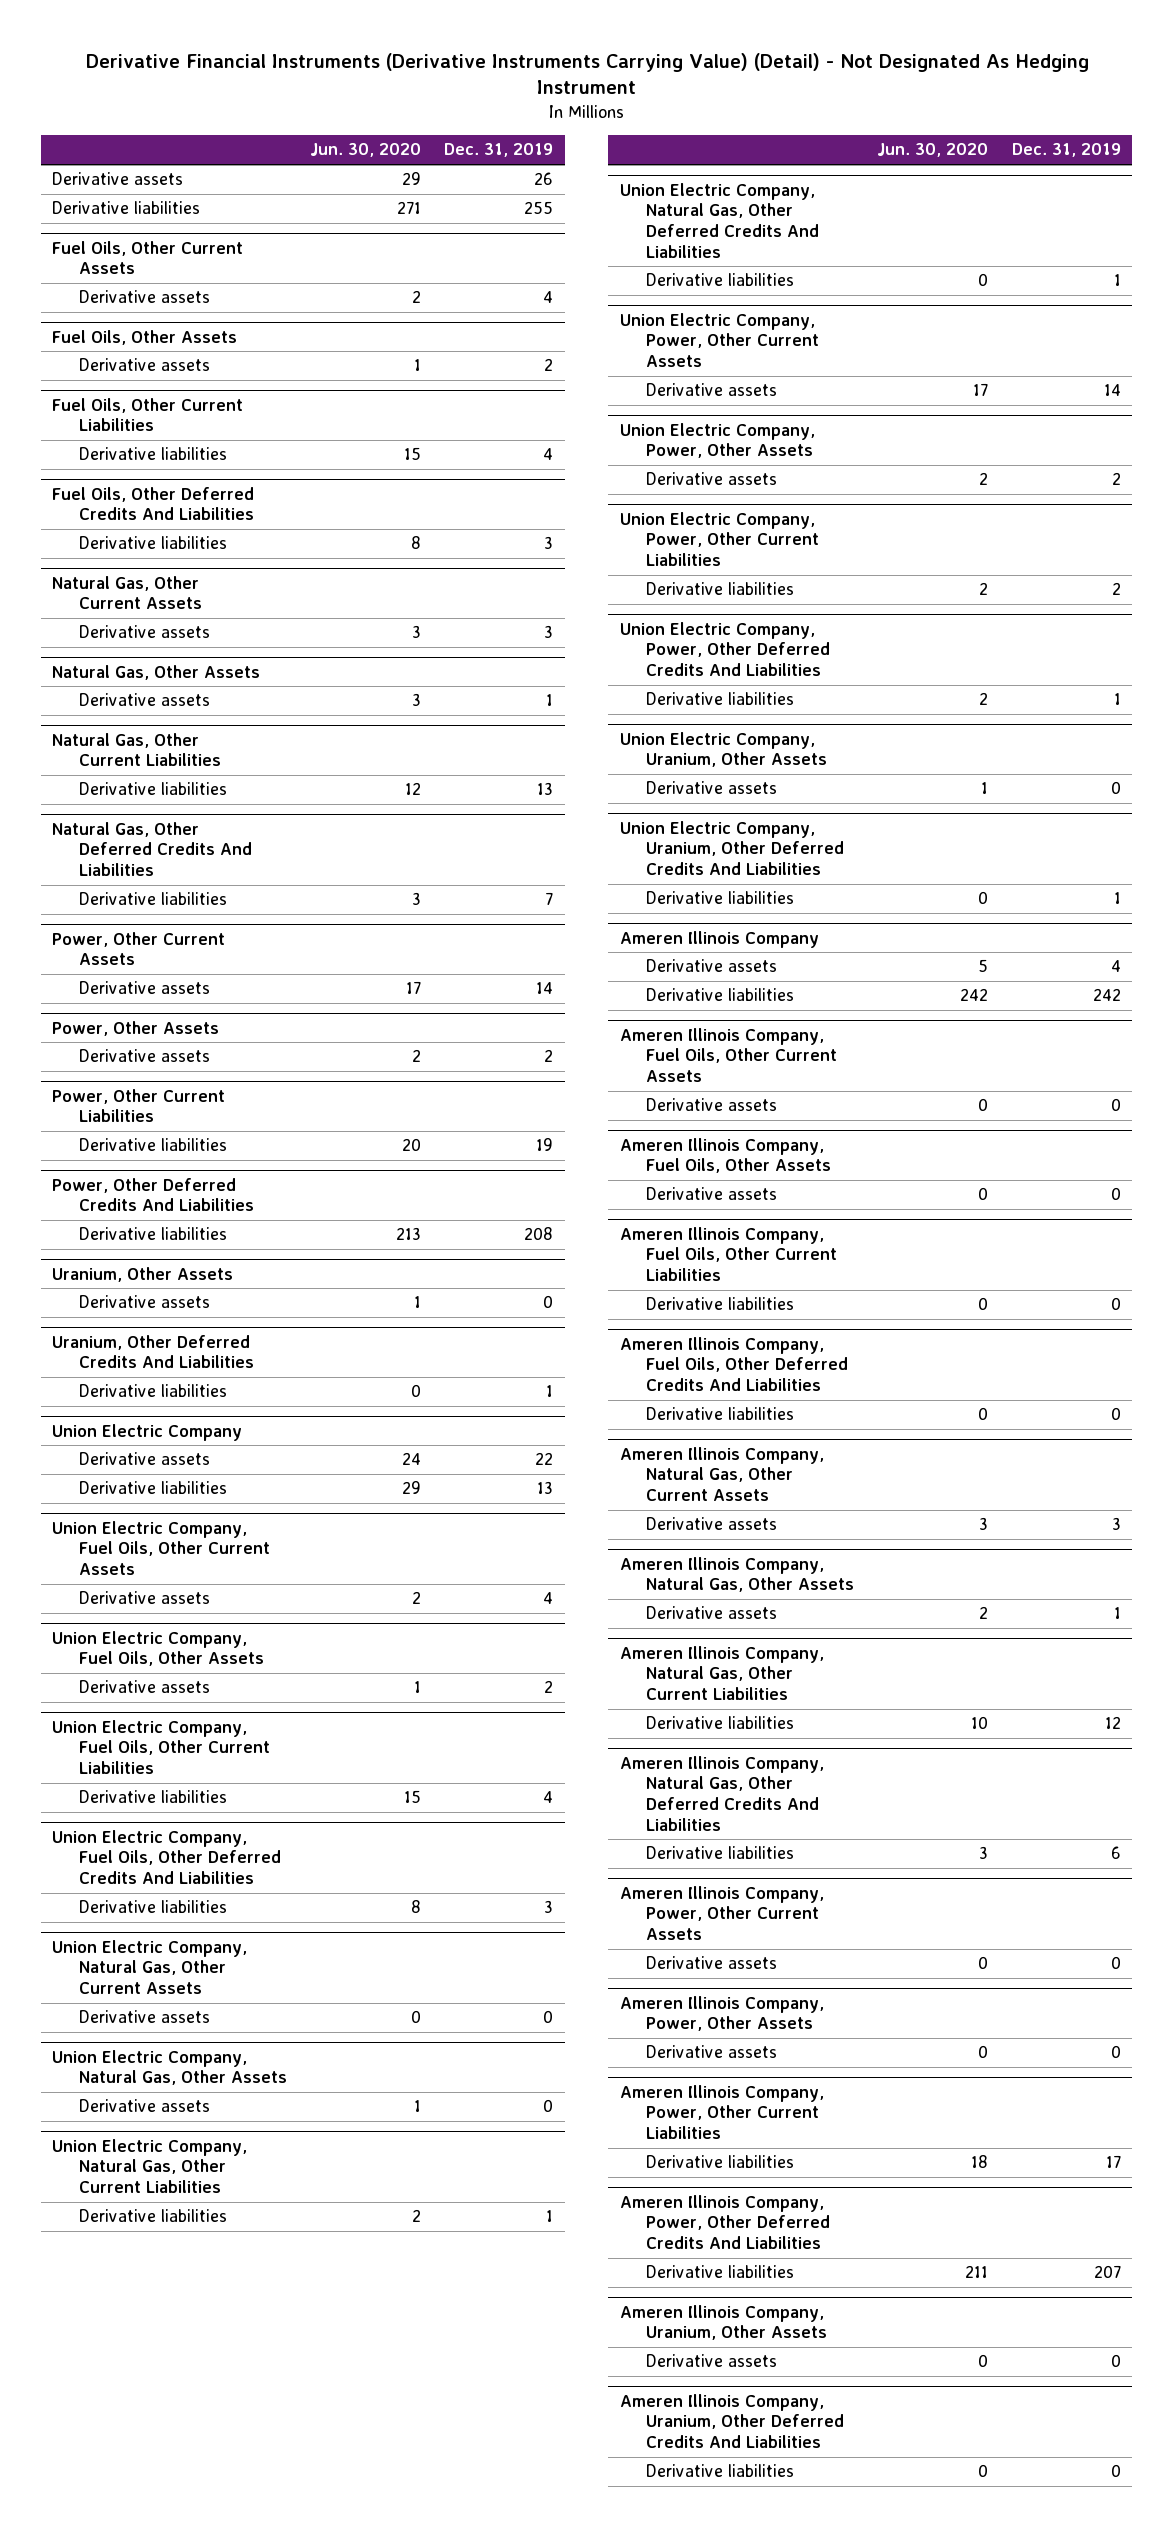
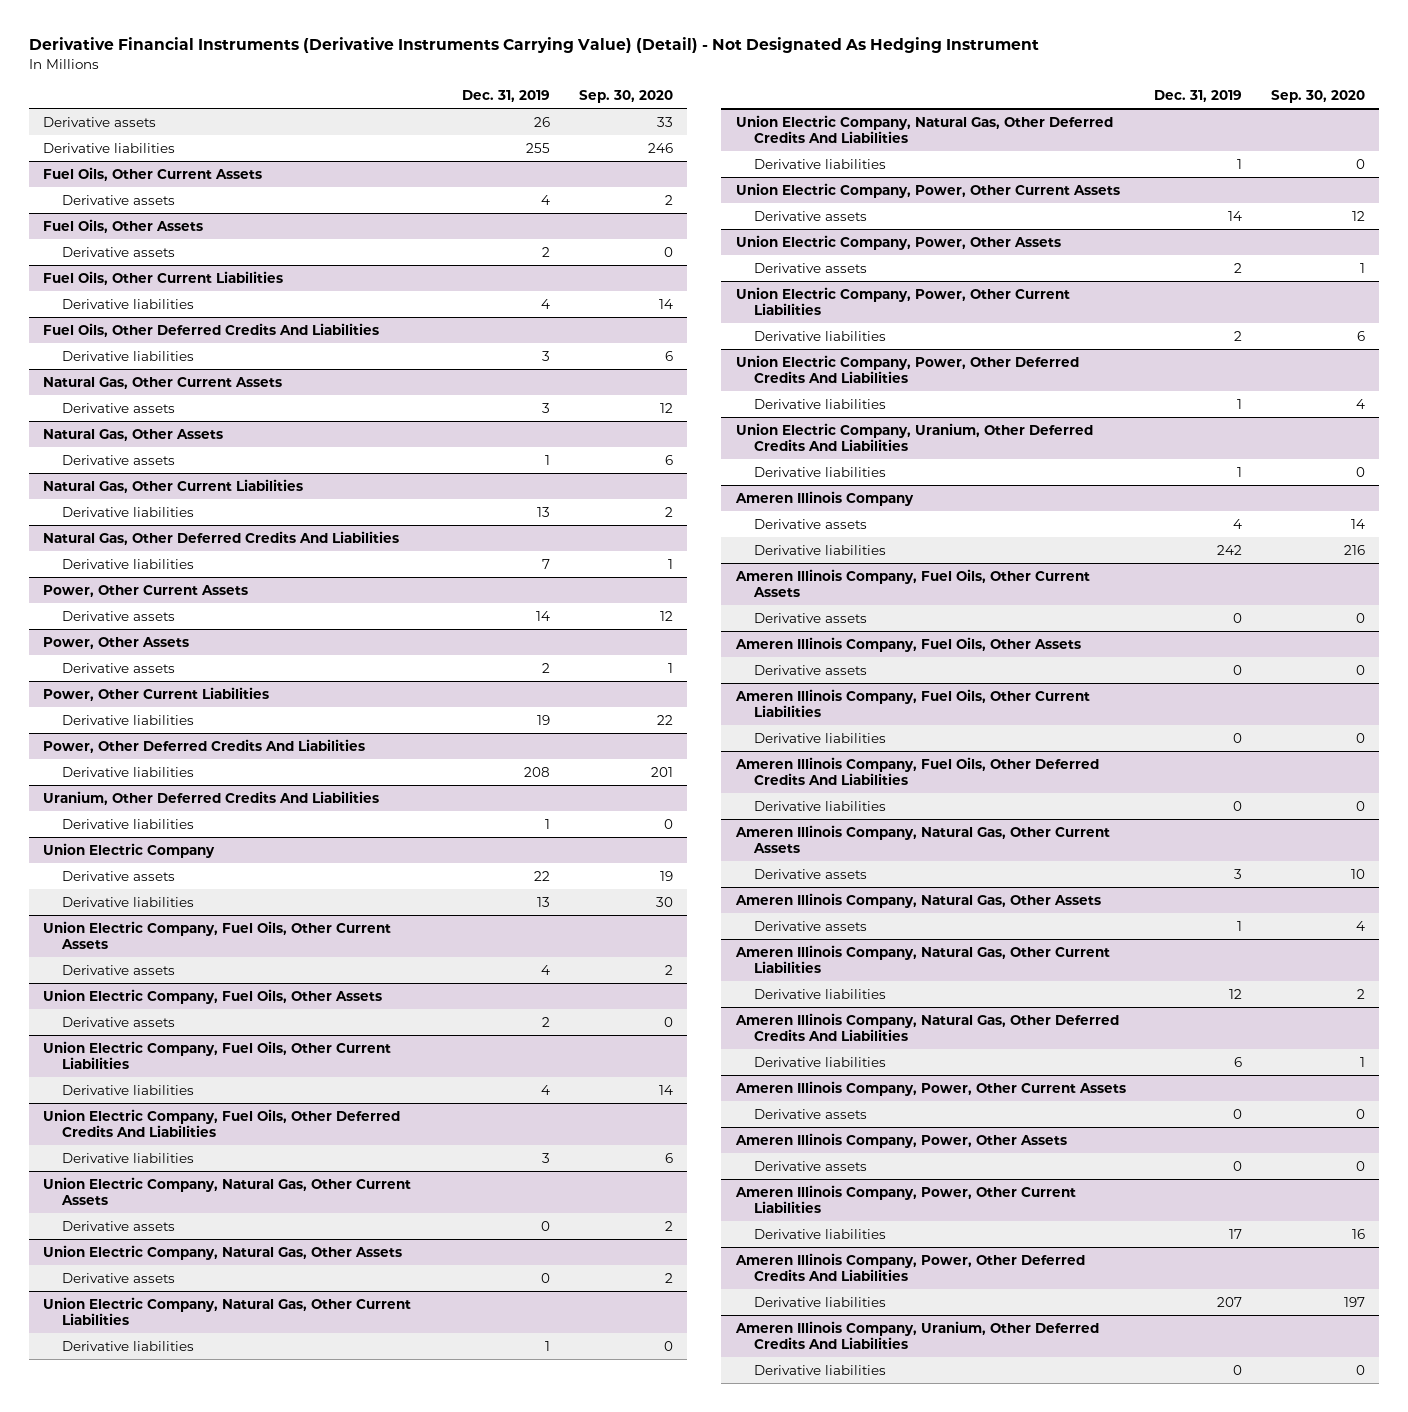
- | Jun. 30, 2020 | Dec. 31, 2019
+ | Dec. 31, 2019 | Sep. 30, 2020
- Uranium, Other Assets
- Derivative assets | 1 | 0
- Union Electric Company, Uranium, Other Assets
- Derivative assets | 1 | 0
- Ameren Illinois Company, Uranium, Other Assets
- Derivative assets | 0 | 0

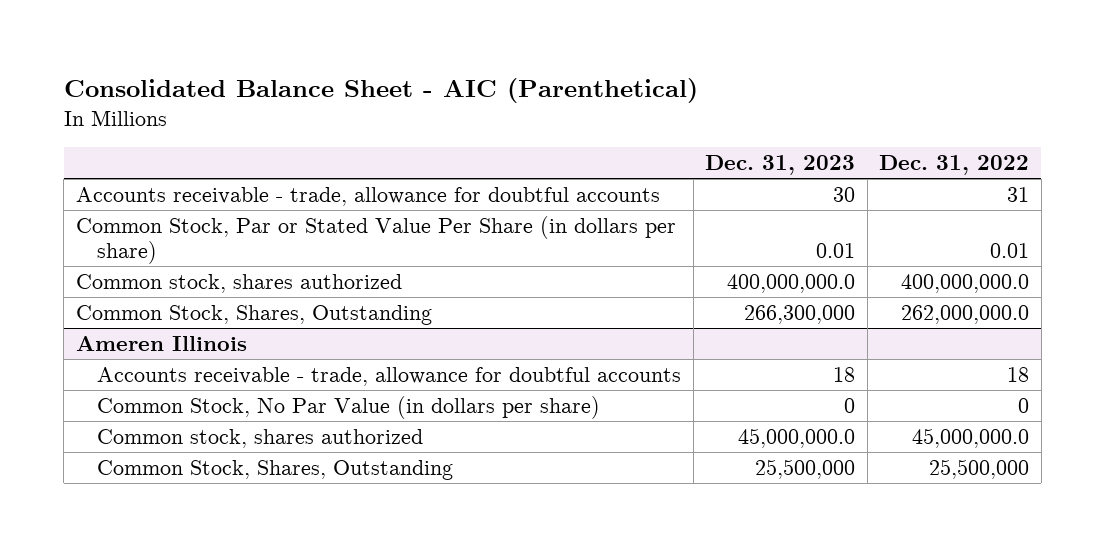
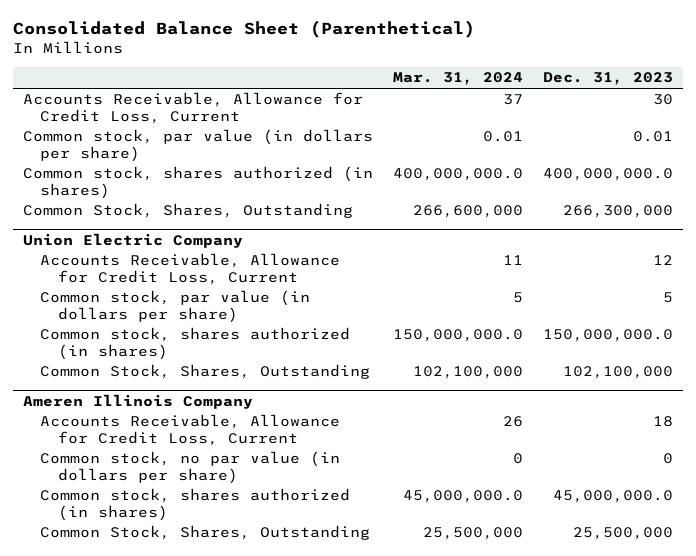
- Consolidated Balance Sheet - AIC (Parenthetical)
+ Consolidated Balance Sheet (Parenthetical)
- | Dec. 31, 2023 | Dec. 31, 2022
+ | Mar. 31, 2024 | Dec. 31, 2023
- Accounts receivable - trade, allowance for doubtful accounts | 30 | 31
- Common Stock, Par or Stated Value Per Share (in dollars per share) | 0.01 | 0.01
- Common stock, shares authorized | 400,000,000.0 | 400,000,000.0
+ Accounts Receivable, Allowance for Credit Loss, Current | 37 | 30
+ Common stock, par value (in dollars per share) | 0.01 | 0.01
+ Common stock, shares authorized (in shares) | 400,000,000.0 | 400,000,000.0
- Ameren Illinois
- Accounts receivable - trade, allowance for doubtful accounts | 18 | 18
- Common Stock, No Par Value (in dollars per share) | 0 | 0
- Common stock, shares authorized | 45,000,000.0 | 45,000,000.0
+ Union Electric Company
+ Accounts Receivable, Allowance for Credit Loss, Current | 11 | 12
+ Common stock, par value (in dollars per share) | 5 | 5
+ Common stock, shares authorized (in shares) | 150,000,000.0 | 150,000,000.0
+ Common Stock, Shares, Outstanding | 102,100,000 | 102,100,000
+ Ameren Illinois Company
+ Accounts Receivable, Allowance for Credit Loss, Current | 26 | 18
+ Common stock, no par value (in dollars per share) | 0 | 0
+ Common stock, shares authorized (in shares) | 45,000,000.0 | 45,000,000.0

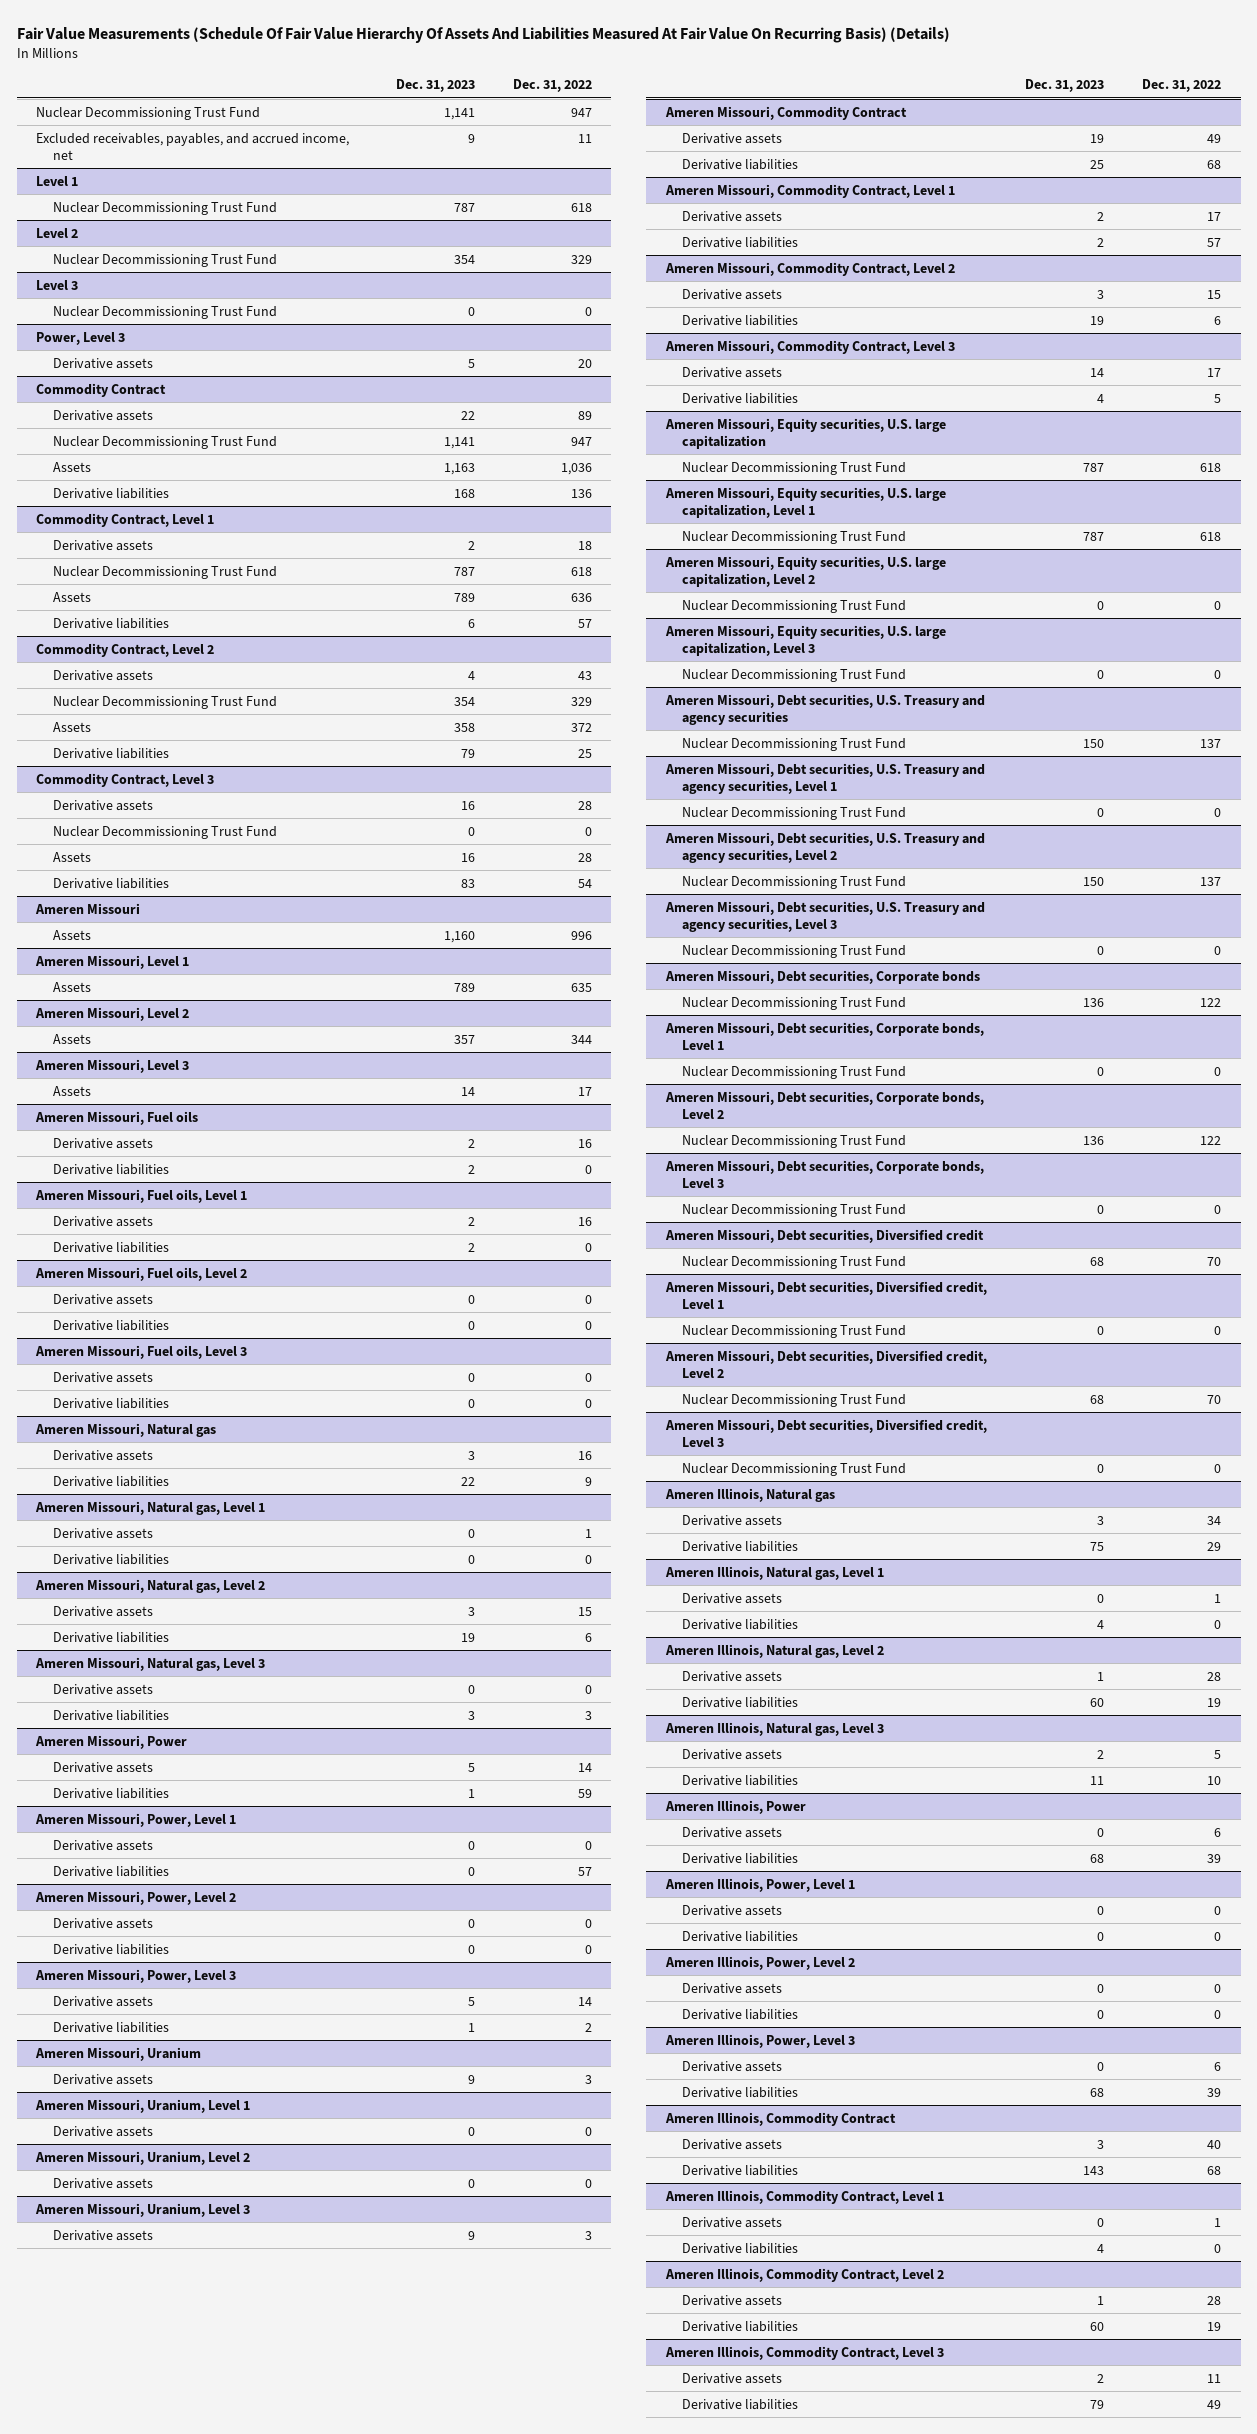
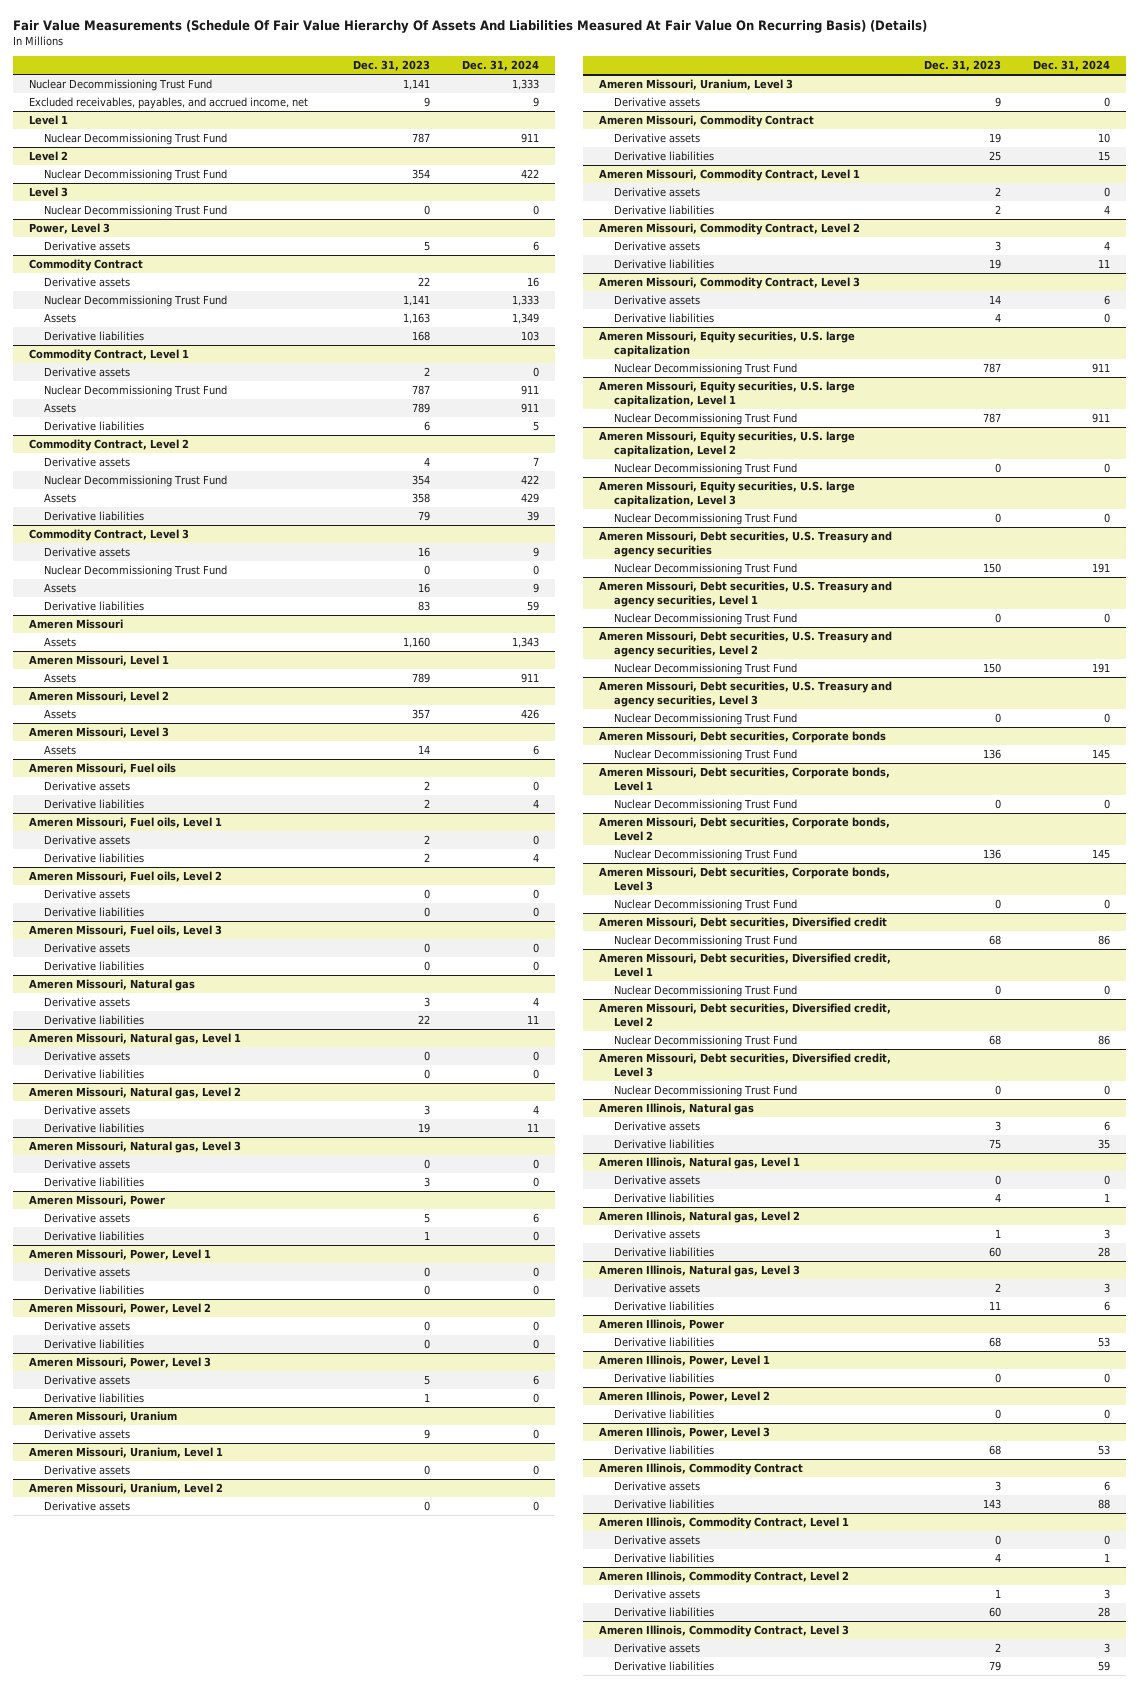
- | Dec. 31, 2023 | Dec. 31, 2022
+ | Dec. 31, 2023 | Dec. 31, 2024
@ Ameren Illinois, Power
- Derivative assets | 0 | 6
@ Ameren Illinois, Power, Level 1
- Derivative assets | 0 | 0
@ Ameren Illinois, Power, Level 2
- Derivative assets | 0 | 0
@ Ameren Illinois, Power, Level 3
- Derivative assets | 0 | 6

